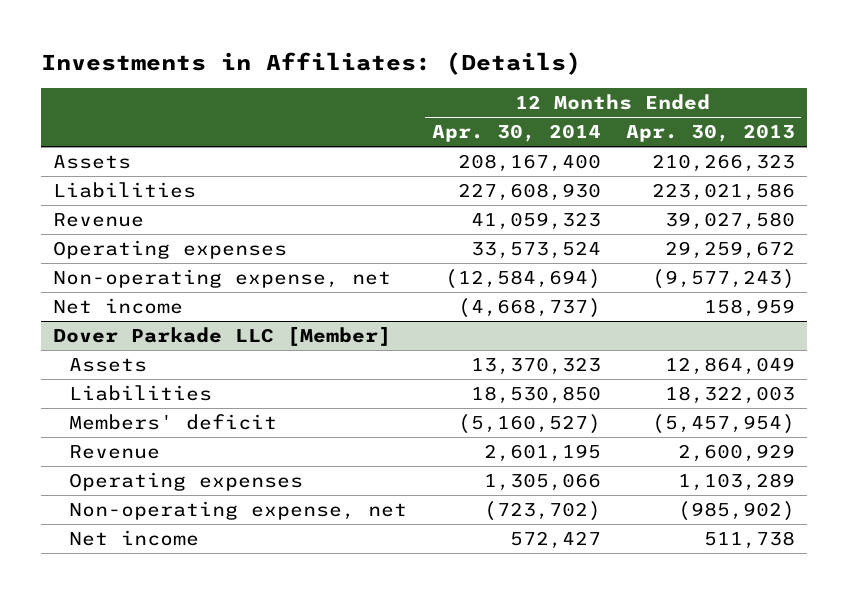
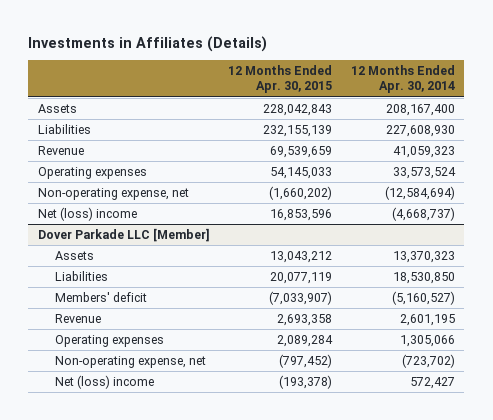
- Investments in Affiliates: (Details)
+ Investments in Affiliates (Details)
- | 12 Months Ended Apr. 30, 2014 | 12 Months Ended Apr. 30, 2013
+ | 12 Months Ended Apr. 30, 2015 | 12 Months Ended Apr. 30, 2014
- Net income | (4,668,737) | 158,959
+ Net (loss) income | 16,853,596 | (4,668,737)
@ Dover Parkade LLC [Member]
- Net income | 572,427 | 511,738
+ Net (loss) income | (193,378) | 572,427

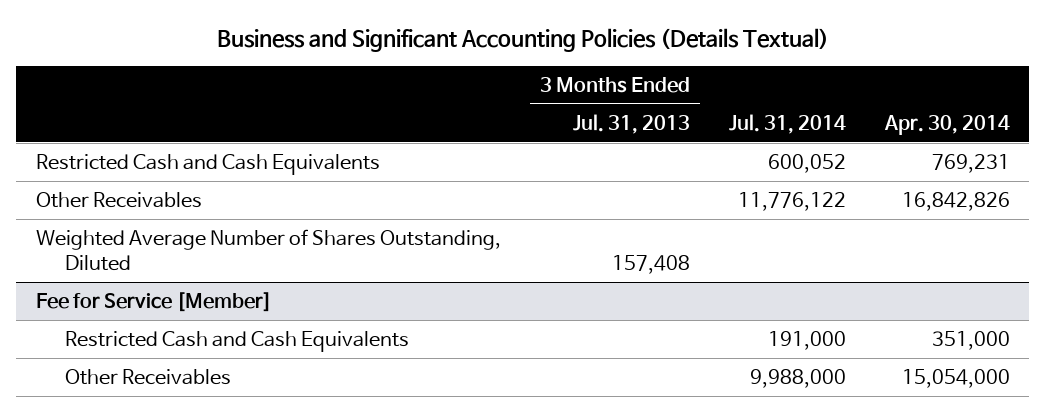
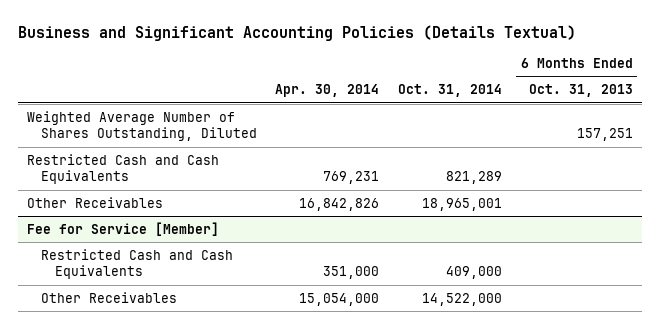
- | 3 Months Ended Jul. 31, 2013 | Jul. 31, 2014 | Apr. 30, 2014
+ | Apr. 30, 2014 | Oct. 31, 2014 | 6 Months Ended Oct. 31, 2013
moved up: Weighted Average Number of Shares Outstanding, Diluted | | | 157,251

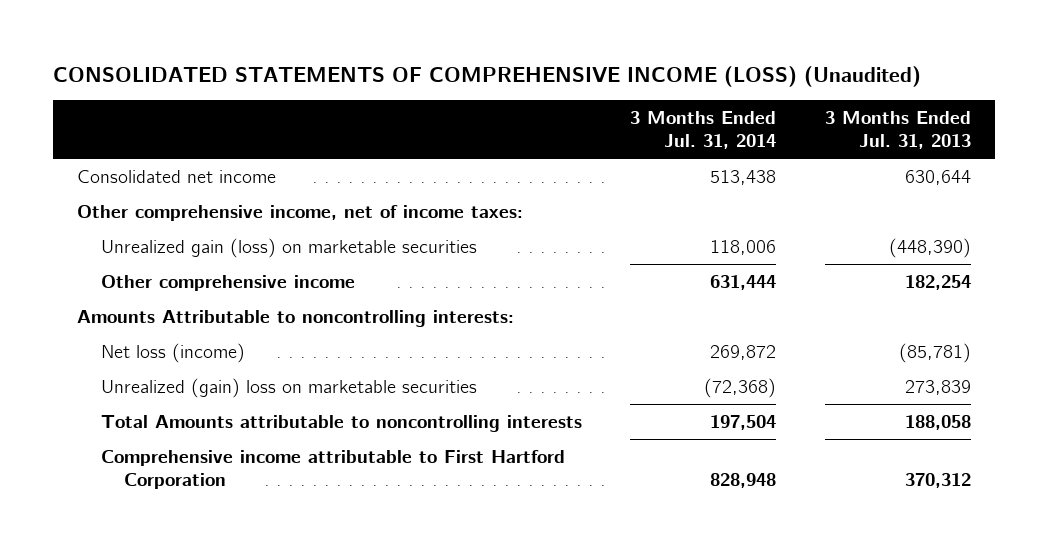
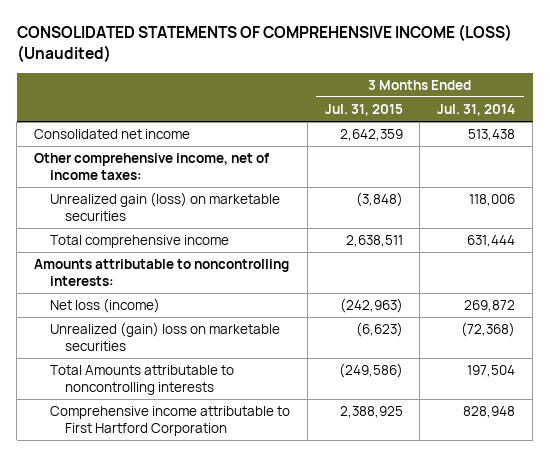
- | 3 Months Ended Jul. 31, 2014 | 3 Months Ended Jul. 31, 2013
+ | 3 Months Ended Jul. 31, 2015 | 3 Months Ended Jul. 31, 2014
- Other comprehensive income | 631,444 | 182,254
- Amounts Attributable to noncontrolling interests:
+ Total comprehensive income | 2,638,511 | 631,444
+ Amounts attributable to noncontrolling interests:

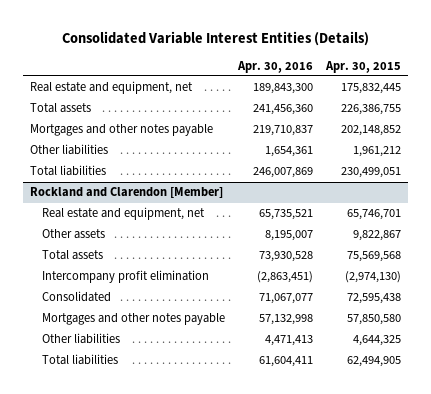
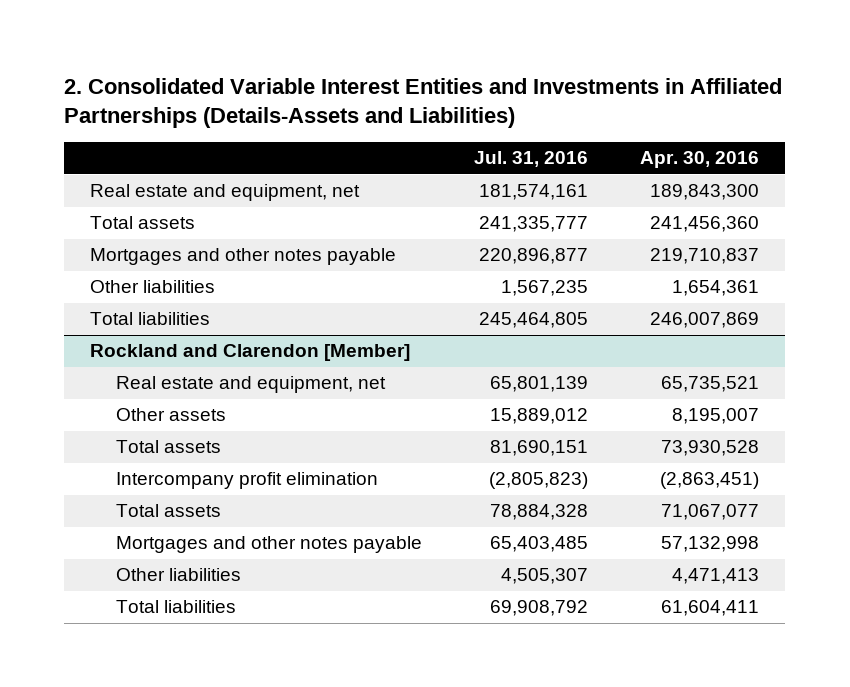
- Consolidated Variable Interest Entities (Details)
+ 2. Consolidated Variable Interest Entities and Investments in Affiliated Partnerships (Details-Assets and Liabilities)
- | Apr. 30, 2016 | Apr. 30, 2015
+ | Jul. 31, 2016 | Apr. 30, 2016
@ Rockland and Clarendon [Member]
- Consolidated | 71,067,077 | 72,595,438
+ Total assets | 78,884,328 | 71,067,077

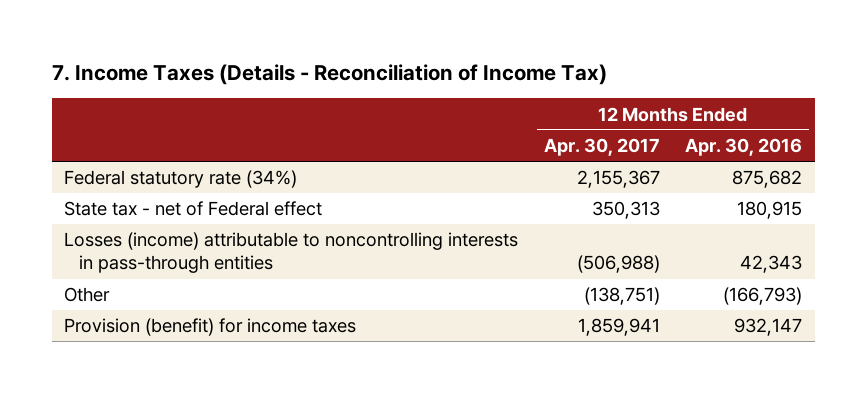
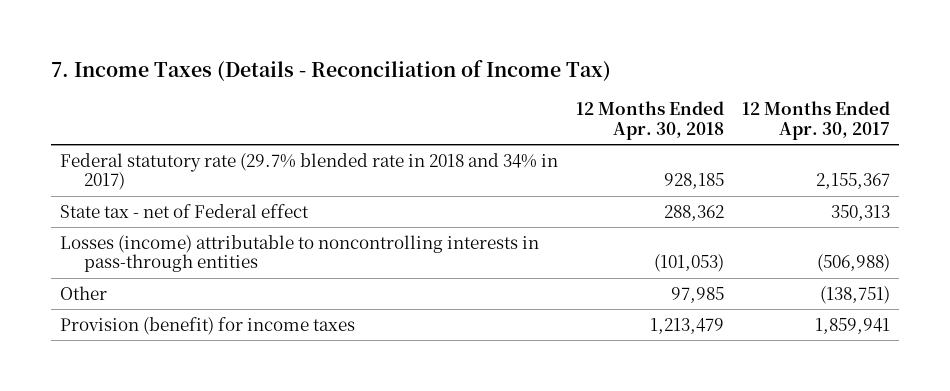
- | 12 Months Ended Apr. 30, 2017 | 12 Months Ended Apr. 30, 2016
+ | 12 Months Ended Apr. 30, 2018 | 12 Months Ended Apr. 30, 2017
- Federal statutory rate (34%) | 2,155,367 | 875,682
+ Federal statutory rate (29.7% blended rate in 2018 and 34% in 2017) | 928,185 | 2,155,367

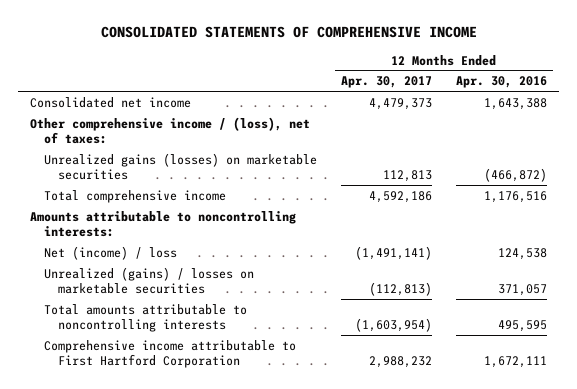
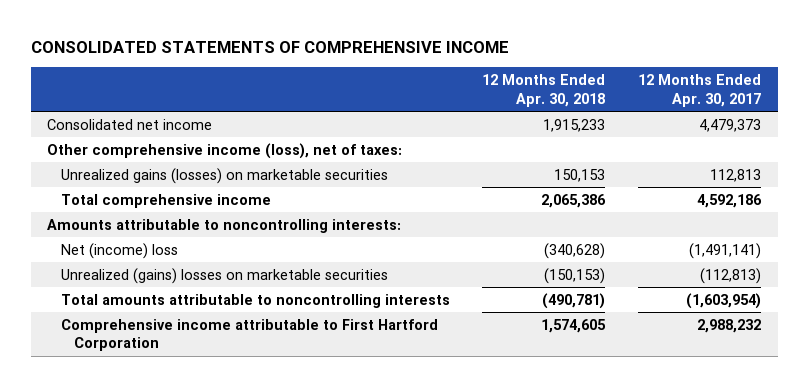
- | 12 Months Ended Apr. 30, 2017 | 12 Months Ended Apr. 30, 2016
+ | 12 Months Ended Apr. 30, 2018 | 12 Months Ended Apr. 30, 2017
- Other comprehensive income / (loss), net of taxes:
+ Other comprehensive income (loss), net of taxes:
- Net (income) / loss | (1,491,141) | 124,538
- Unrealized (gains) / losses on marketable securities | (112,813) | 371,057
+ Net (income) loss | (340,628) | (1,491,141)
+ Unrealized (gains) losses on marketable securities | (150,153) | (112,813)

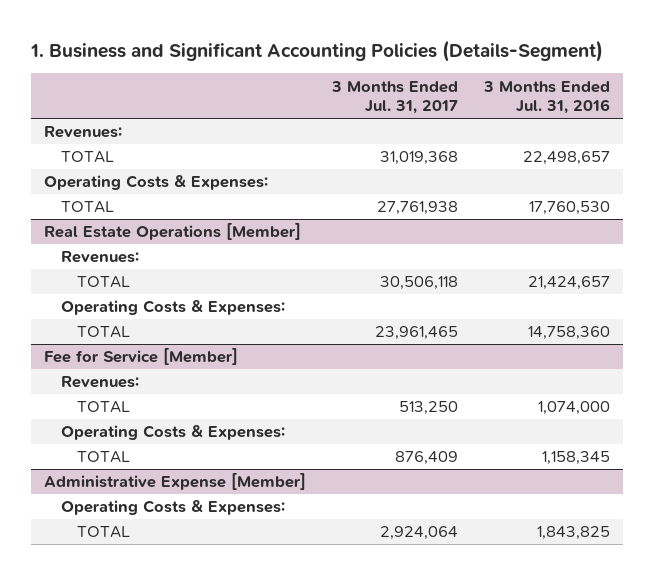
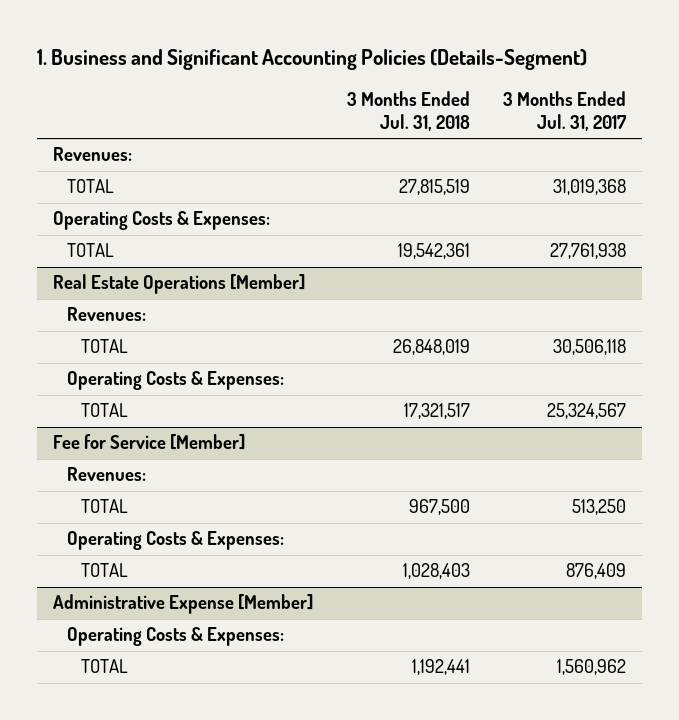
- | 3 Months Ended Jul. 31, 2017 | 3 Months Ended Jul. 31, 2016
+ | 3 Months Ended Jul. 31, 2018 | 3 Months Ended Jul. 31, 2017
@ Real Estate Operations [Member]
- TOTAL | 23,961,465 | 14,758,360
+ TOTAL | 17,321,517 | 25,324,567
@ Administrative Expense [Member]
- TOTAL | 2,924,064 | 1,843,825
+ TOTAL | 1,192,441 | 1,560,962

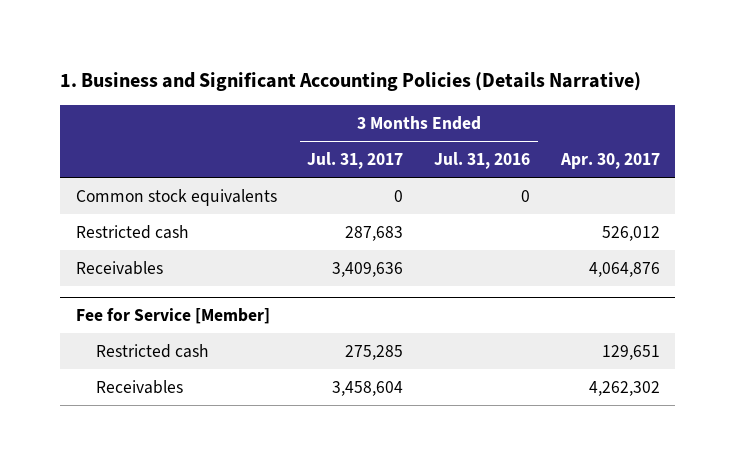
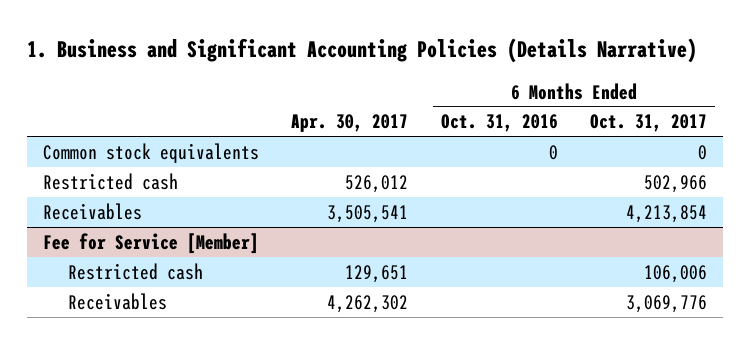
- | 3 Months Ended Jul. 31, 2017 | 3 Months Ended Jul. 31, 2016 | Apr. 30, 2017
+ | Apr. 30, 2017 | 6 Months Ended Oct. 31, 2016 | 6 Months Ended Oct. 31, 2017
- Receivables | 3,409,636 | | 4,064,876
+ Receivables | 3,505,541 | | 4,213,854

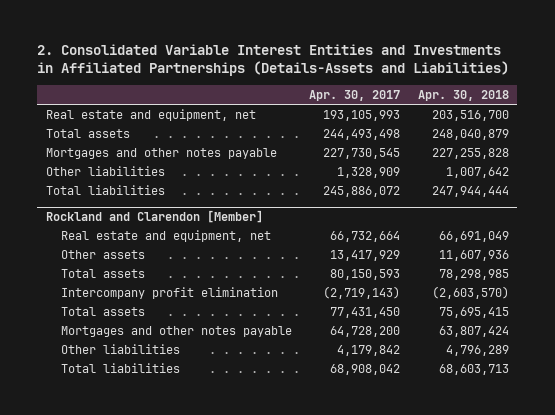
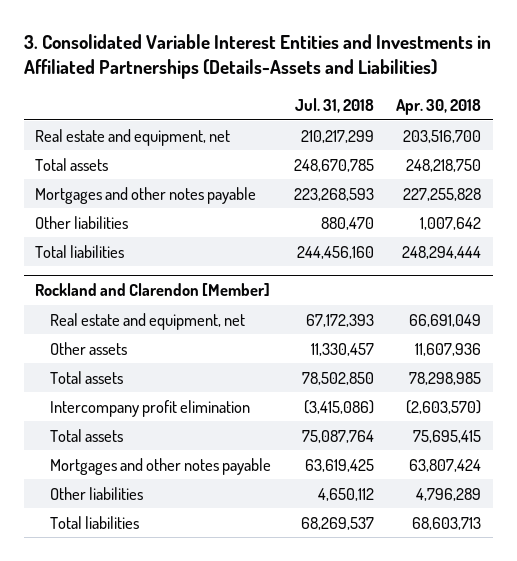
- 2. Consolidated Variable Interest Entities and Investments in Affiliated Partnerships (Details-Assets and Liabilities)
+ 3. Consolidated Variable Interest Entities and Investments in Affiliated Partnerships (Details-Assets and Liabilities)
- | Apr. 30, 2017 | Apr. 30, 2018
+ | Jul. 31, 2018 | Apr. 30, 2018
- Total assets | 244,493,498 | 248,040,879
+ Total assets | 248,670,785 | 248,218,750
- Total liabilities | 245,886,072 | 247,944,444
+ Total liabilities | 244,456,160 | 248,294,444

